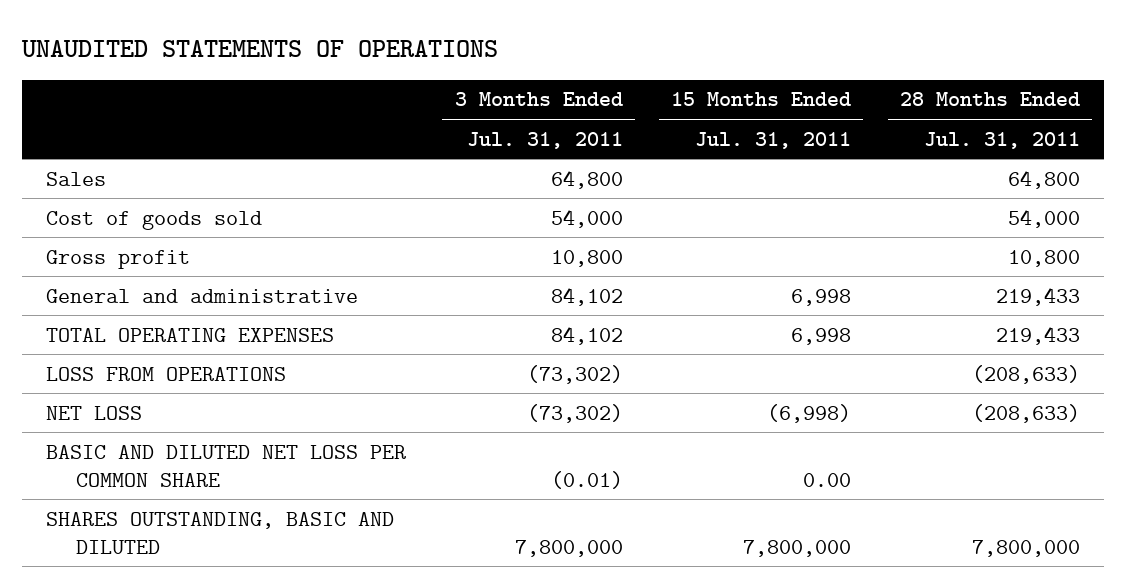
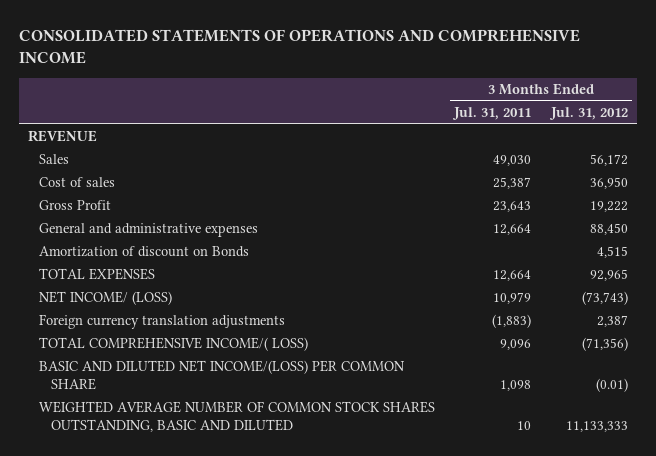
- UNAUDITED STATEMENTS OF OPERATIONS
+ CONSOLIDATED STATEMENTS OF OPERATIONS AND COMPREHENSIVE INCOME
- | 3 Months Ended Jul. 31, 2011 | 15 Months Ended Jul. 31, 2011 | 28 Months Ended Jul. 31, 2011
+ | 3 Months Ended Jul. 31, 2011 | 3 Months Ended Jul. 31, 2012
- Sales | 64,800 | | 64,800
- Cost of goods sold | 54,000 | | 54,000
- Gross profit | 10,800 | | 10,800
- General and administrative | 84,102 | 6,998 | 219,433
- TOTAL OPERATING EXPENSES | 84,102 | 6,998 | 219,433
- LOSS FROM OPERATIONS | (73,302) | | (208,633)
- NET LOSS | (73,302) | (6,998) | (208,633)
- BASIC AND DILUTED NET LOSS PER COMMON SHARE | (0.01) | 0.00 |
- SHARES OUTSTANDING, BASIC AND DILUTED | 7,800,000 | 7,800,000 | 7,800,000
+ REVENUE
+ Sales | 49,030 | 56,172
+ Cost of sales | 25,387 | 36,950
+ Gross Profit | 23,643 | 19,222
+ General and administrative expenses | 12,664 | 88,450
+ Amortization of discount on Bonds | | 4,515
+ TOTAL EXPENSES | 12,664 | 92,965
+ NET INCOME/ (LOSS) | 10,979 | (73,743)
+ Foreign currency translation adjustments | (1,883) | 2,387
+ TOTAL COMPREHENSIVE INCOME/( LOSS) | 9,096 | (71,356)
+ BASIC AND DILUTED NET INCOME/(LOSS) PER COMMON SHARE | 1,098 | (0.01)
+ WEIGHTED AVERAGE NUMBER OF COMMON STOCK SHARES OUTSTANDING, BASIC AND DILUTED | 10 | 11,133,333

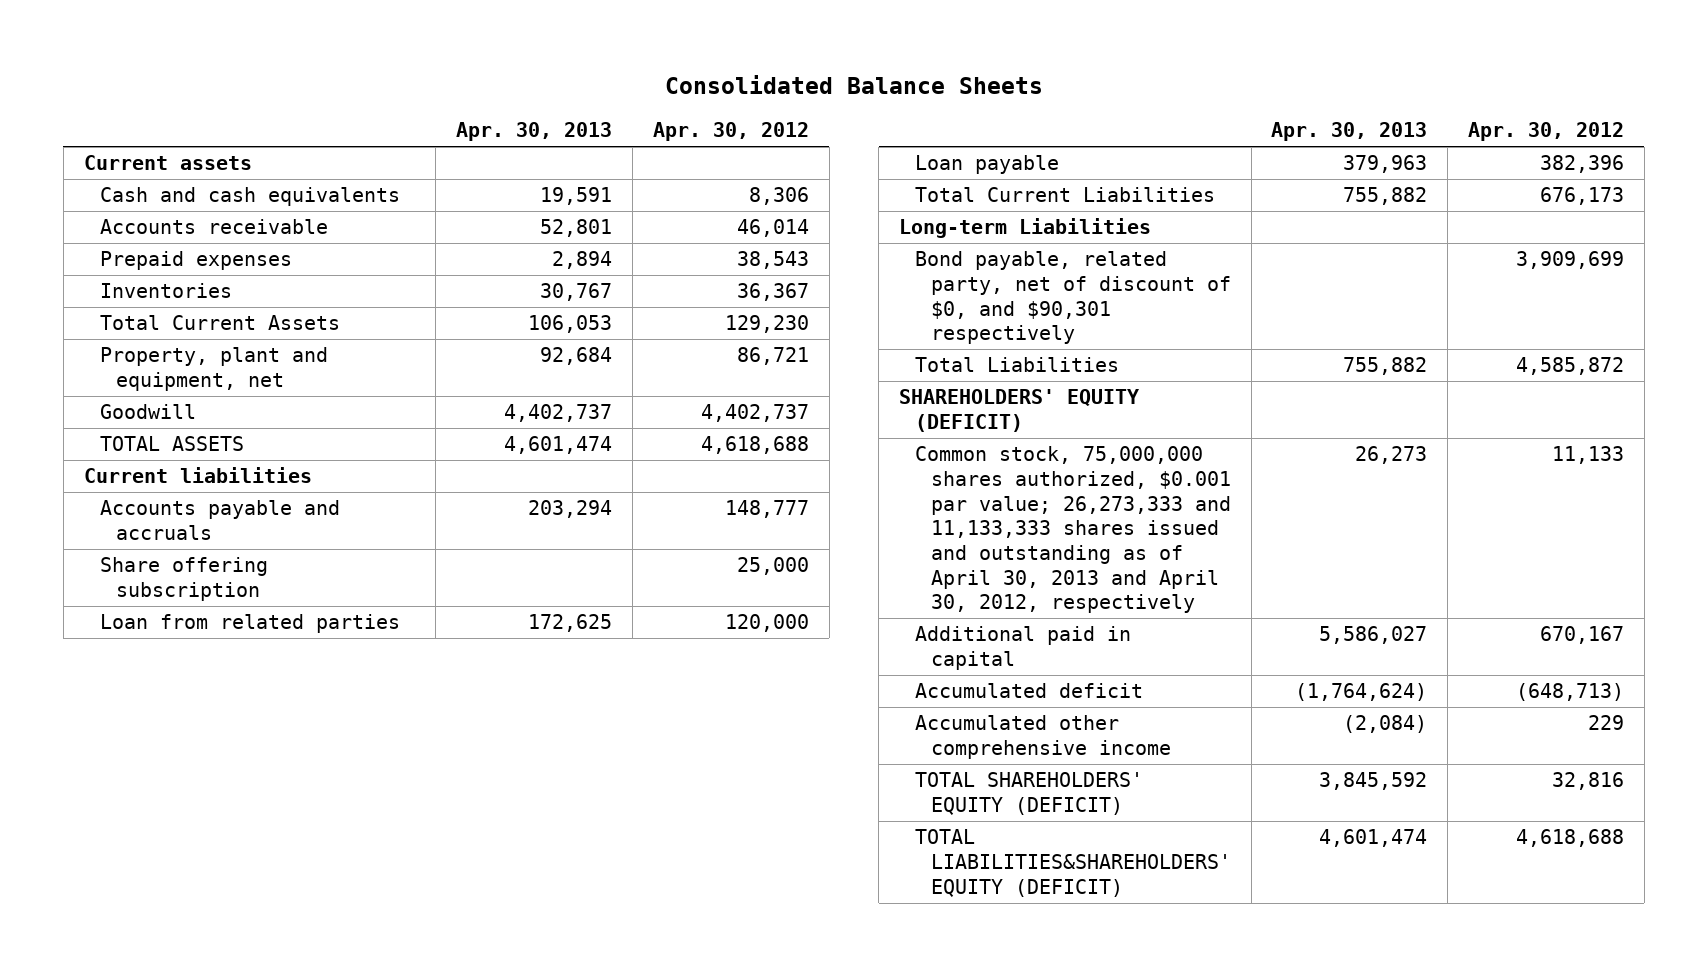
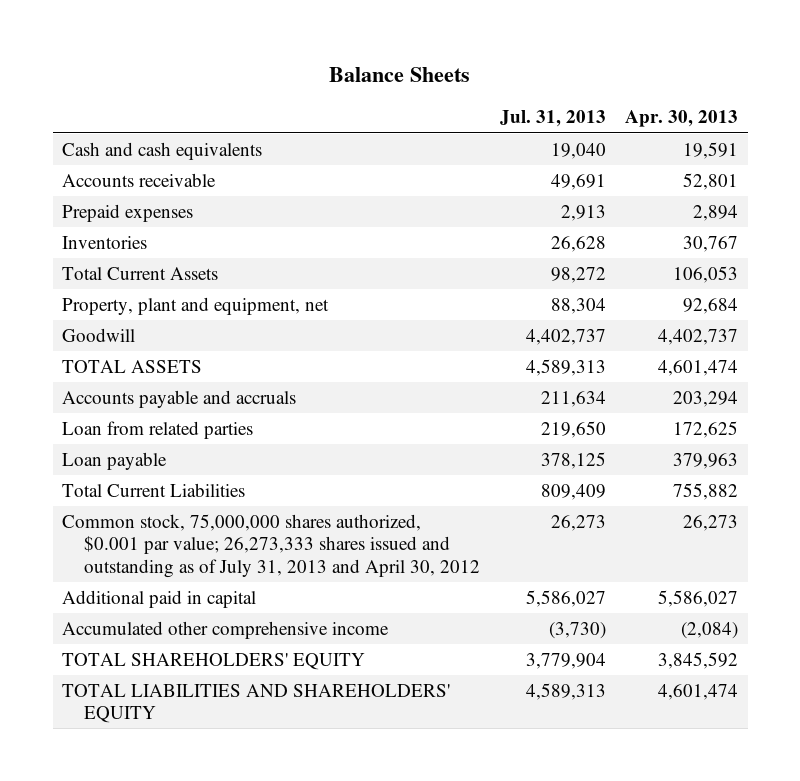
- Consolidated Balance Sheets
+ Balance Sheets
- | Apr. 30, 2013 | Apr. 30, 2012
+ | Jul. 31, 2013 | Apr. 30, 2013
- Current assets
- Current liabilities
- Share offering subscription | | 25,000
- Long-term Liabilities
- Bond payable, related party, net of discount of $0, and $90,301 respectively | | 3,909,699
- Total Liabilities | 755,882 | 4,585,872
- SHAREHOLDERS' EQUITY (DEFICIT)
- Common stock, 75,000,000 shares authorized, $0.001 par value; 26,273,333 and 11,133,333 shares issued and outstanding as of April 30, 2013 and April 30, 2012, respectively | 26,273 | 11,133
+ Common stock, 75,000,000 shares authorized, $0.001 par value; 26,273,333 shares issued and outstanding as of July 31, 2013 and April 30, 2012 | 26,273 | 26,273
- Accumulated deficit | (1,764,624) | (648,713)
- TOTAL SHAREHOLDERS' EQUITY (DEFICIT) | 3,845,592 | 32,816
- TOTAL LIABILITIES&SHAREHOLDERS' EQUITY (DEFICIT) | 4,601,474 | 4,618,688
+ TOTAL SHAREHOLDERS' EQUITY | 3,779,904 | 3,845,592
+ TOTAL LIABILITIES AND SHAREHOLDERS' EQUITY | 4,589,313 | 4,601,474

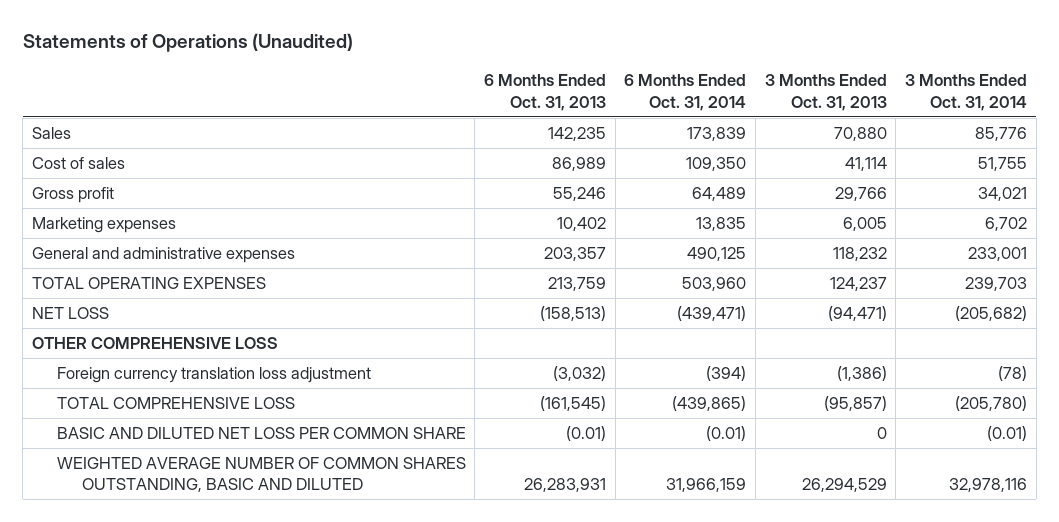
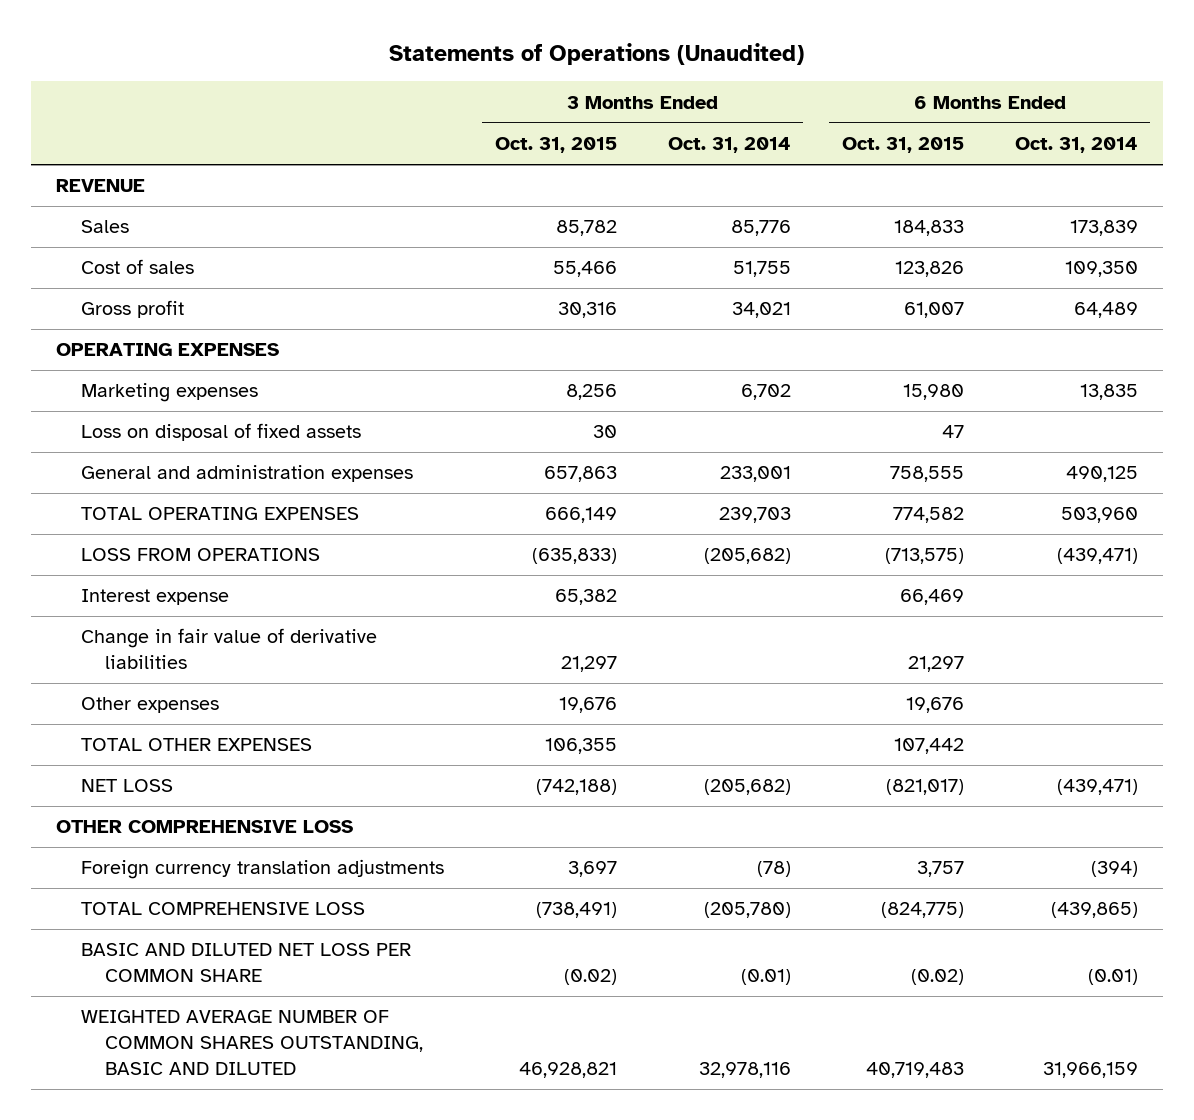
- | 6 Months Ended Oct. 31, 2013 | 6 Months Ended Oct. 31, 2014 | 3 Months Ended Oct. 31, 2013 | 3 Months Ended Oct. 31, 2014
+ | 3 Months Ended Oct. 31, 2015 | 3 Months Ended Oct. 31, 2014 | 6 Months Ended Oct. 31, 2015 | 6 Months Ended Oct. 31, 2014
+ REVENUE
+ OPERATING EXPENSES
- General and administrative expenses | 203,357 | 490,125 | 118,232 | 233,001
+ Loss on disposal of fixed assets | 30 | | 47 |
+ General and administration expenses | 657,863 | 233,001 | 758,555 | 490,125
+ LOSS FROM OPERATIONS | (635,833) | (205,682) | (713,575) | (439,471)
+ Interest expense | 65,382 | | 66,469 |
+ Change in fair value of derivative liabilities | 21,297 | | 21,297 |
+ Other expenses | 19,676 | | 19,676 |
+ TOTAL OTHER EXPENSES | 106,355 | | 107,442 |
- Foreign currency translation loss adjustment | (3,032) | (394) | (1,386) | (78)
+ Foreign currency translation adjustments | 3,697 | (78) | 3,757 | (394)

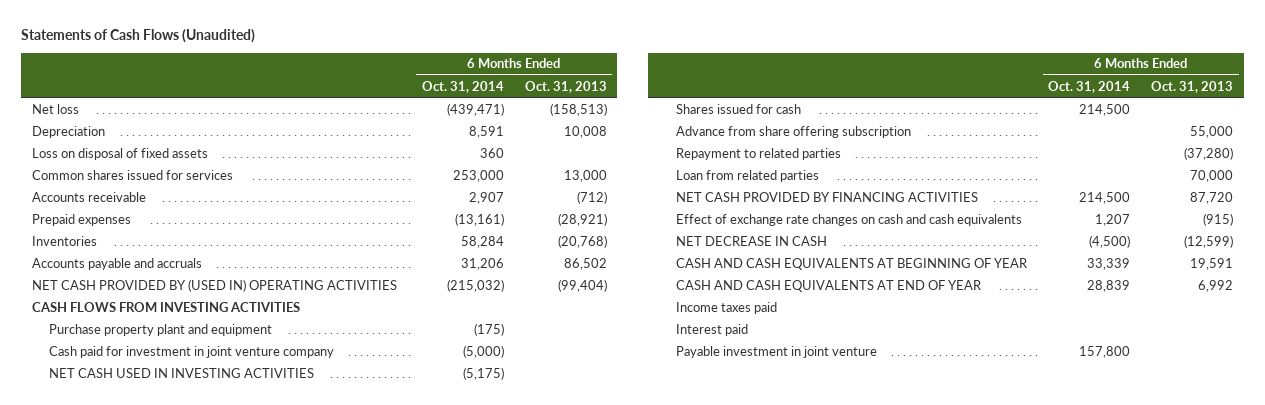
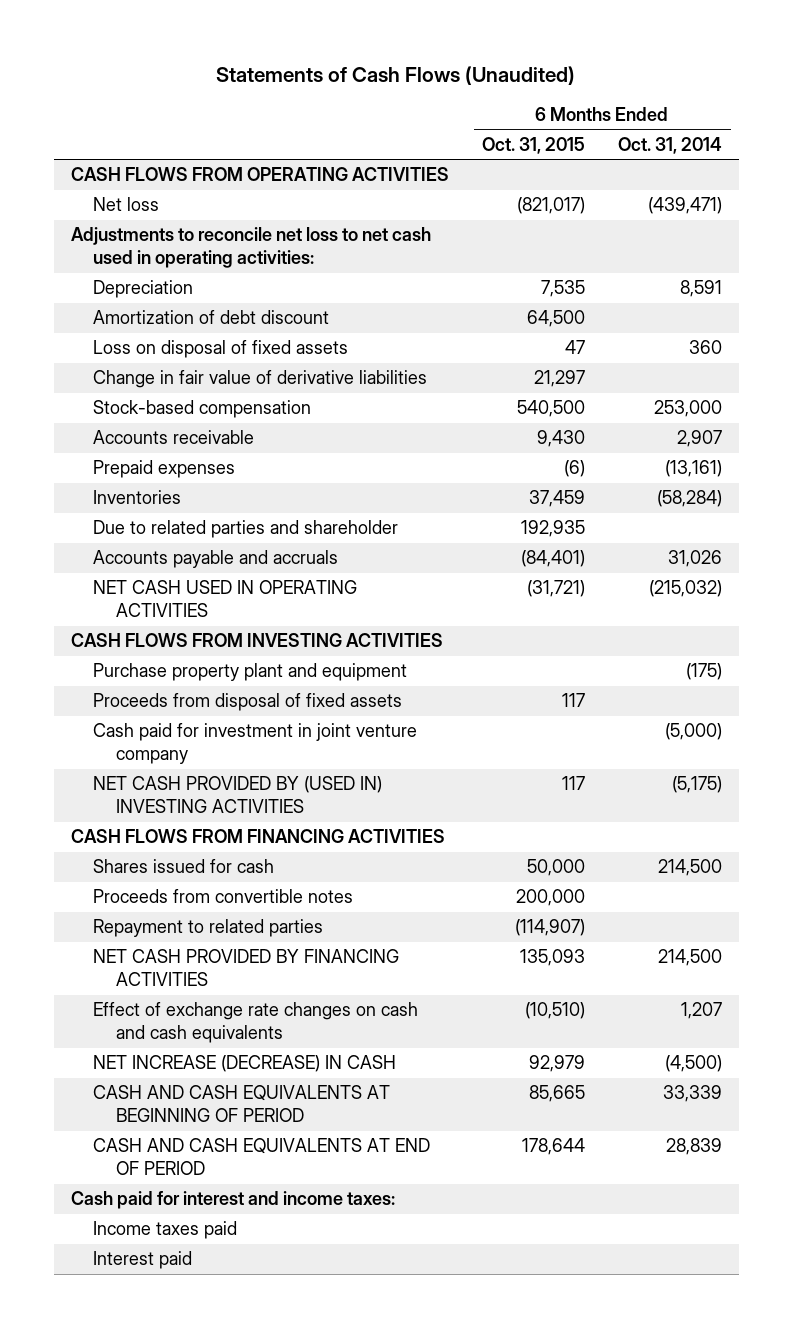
- | 6 Months Ended Oct. 31, 2014 | 6 Months Ended Oct. 31, 2013
+ | 6 Months Ended Oct. 31, 2015 | 6 Months Ended Oct. 31, 2014
+ CASH FLOWS FROM OPERATING ACTIVITIES
+ Adjustments to reconcile net loss to net cash used in operating activities:
+ Amortization of debt discount | 64,500 |
- Common shares issued for services | 253,000 | 13,000
+ Change in fair value of derivative liabilities | 21,297 |
+ Stock-based compensation | 540,500 | 253,000
- Inventories | 58,284 | (20,768)
- Accounts payable and accruals | 31,206 | 86,502
- NET CASH PROVIDED BY (USED IN) OPERATING ACTIVITIES | (215,032) | (99,404)
+ Inventories | 37,459 | (58,284)
+ Due to related parties and shareholder | 192,935 |
+ Accounts payable and accruals | (84,401) | 31,026
+ NET CASH USED IN OPERATING ACTIVITIES | (31,721) | (215,032)
+ Proceeds from disposal of fixed assets | 117 |
- NET CASH USED IN INVESTING ACTIVITIES | (5,175) |
+ NET CASH PROVIDED BY (USED IN) INVESTING ACTIVITIES | 117 | (5,175)
+ CASH FLOWS FROM FINANCING ACTIVITIES
- Advance from share offering subscription | | 55,000
+ Proceeds from convertible notes | 200,000 |
- Loan from related parties | | 70,000
- NET DECREASE IN CASH | (4,500) | (12,599)
- CASH AND CASH EQUIVALENTS AT BEGINNING OF YEAR | 33,339 | 19,591
- CASH AND CASH EQUIVALENTS AT END OF YEAR | 28,839 | 6,992
+ NET INCREASE (DECREASE) IN CASH | 92,979 | (4,500)
+ CASH AND CASH EQUIVALENTS AT BEGINNING OF PERIOD | 85,665 | 33,339
+ CASH AND CASH EQUIVALENTS AT END OF PERIOD | 178,644 | 28,839
+ Cash paid for interest and income taxes:
- Payable investment in joint venture | 157,800 |

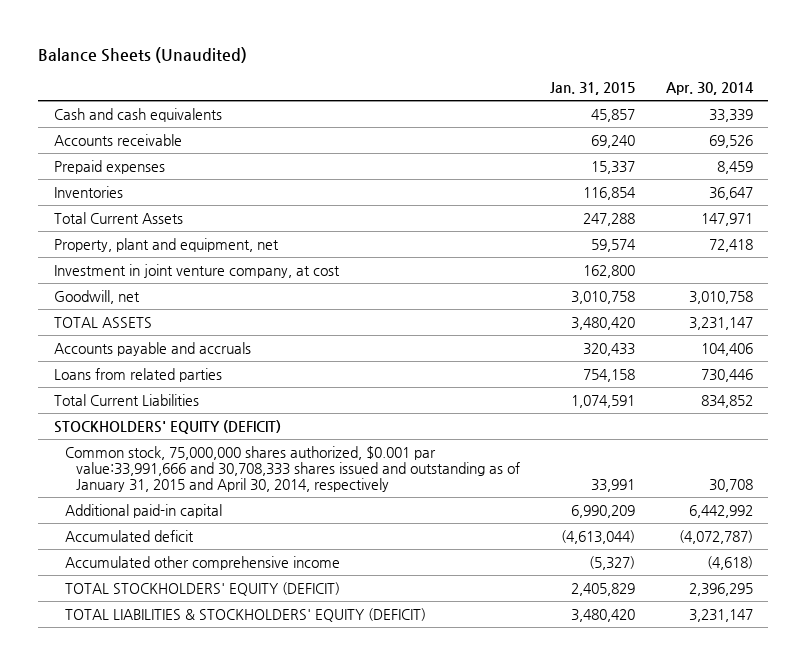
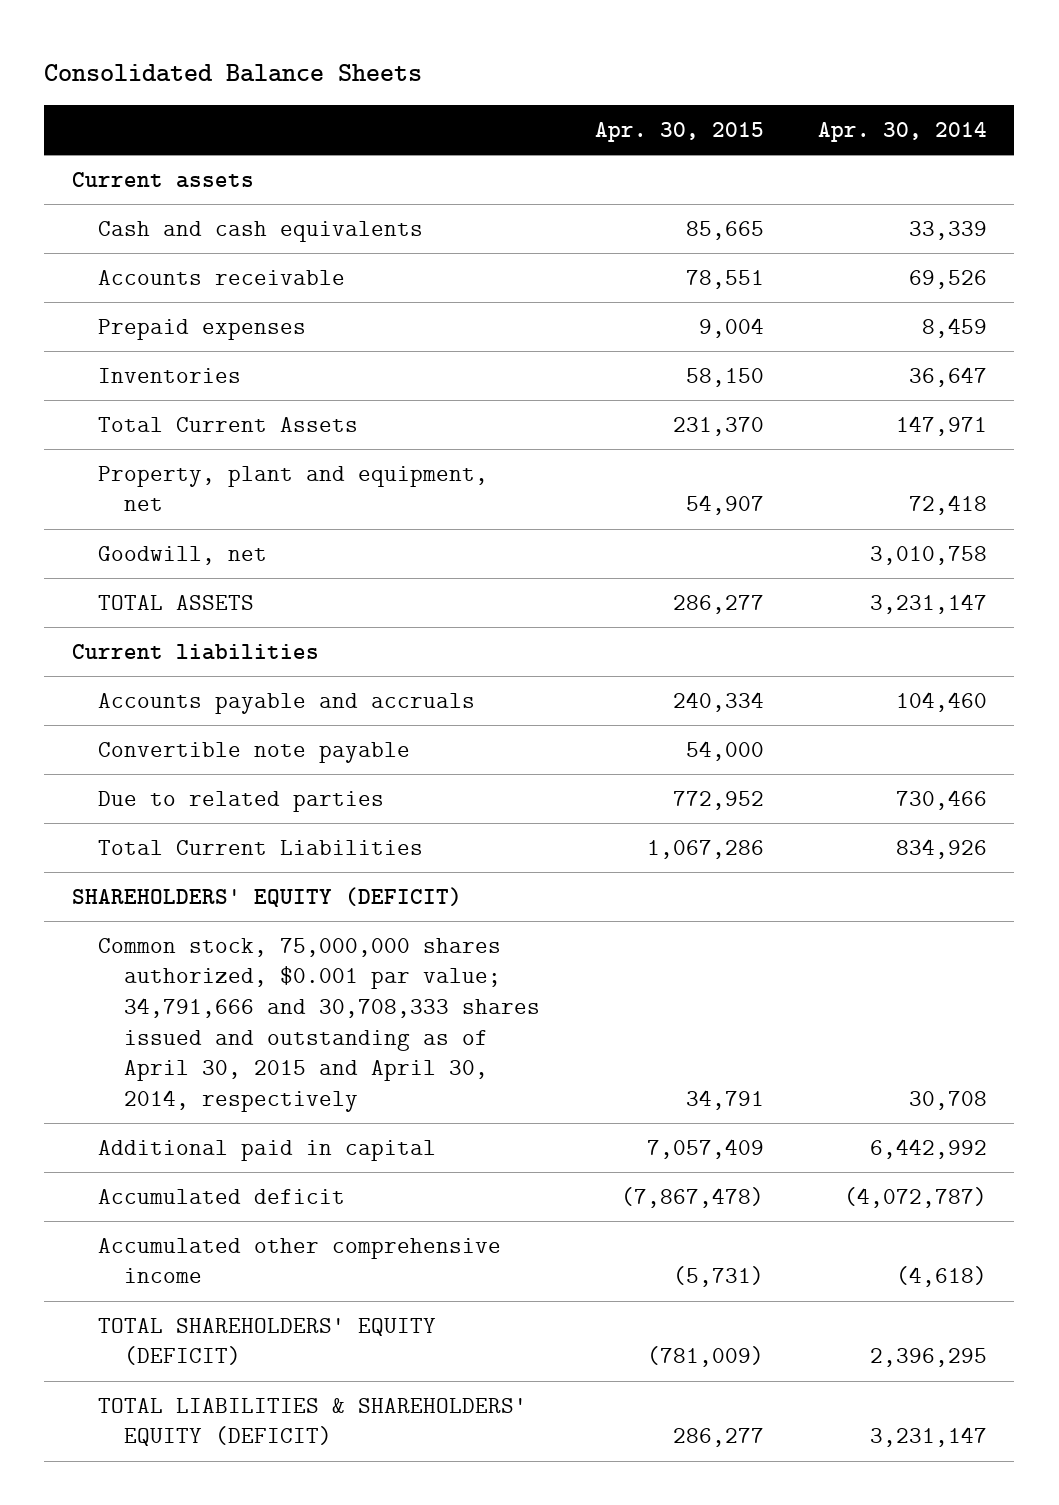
- Balance Sheets (Unaudited)
+ Consolidated Balance Sheets
- | Jan. 31, 2015 | Apr. 30, 2014
+ | Apr. 30, 2015 | Apr. 30, 2014
+ Current assets
- Investment in joint venture company, at cost | 162,800 |
- Accounts payable and accruals | 320,433 | 104,406
- Loans from related parties | 754,158 | 730,446
- Total Current Liabilities | 1,074,591 | 834,852
- STOCKHOLDERS' EQUITY (DEFICIT)
- Common stock, 75,000,000 shares authorized, $0.001 par value:33,991,666 and 30,708,333 shares issued and outstanding as of January 31, 2015 and April 30, 2014, respectively | 33,991 | 30,708
- Additional paid-in capital | 6,990,209 | 6,442,992
+ Current liabilities
+ Accounts payable and accruals | 240,334 | 104,460
+ Convertible note payable | 54,000 |
+ Due to related parties | 772,952 | 730,466
+ Total Current Liabilities | 1,067,286 | 834,926
+ SHAREHOLDERS' EQUITY (DEFICIT)
+ Common stock, 75,000,000 shares authorized, $0.001 par value; 34,791,666 and 30,708,333 shares issued and outstanding as of April 30, 2015 and April 30, 2014, respectively | 34,791 | 30,708
+ Additional paid in capital | 7,057,409 | 6,442,992
- TOTAL STOCKHOLDERS' EQUITY (DEFICIT) | 2,405,829 | 2,396,295
- TOTAL LIABILITIES & STOCKHOLDERS' EQUITY (DEFICIT) | 3,480,420 | 3,231,147
+ TOTAL SHAREHOLDERS' EQUITY (DEFICIT) | (781,009) | 2,396,295
+ TOTAL LIABILITIES & SHAREHOLDERS' EQUITY (DEFICIT) | 286,277 | 3,231,147

